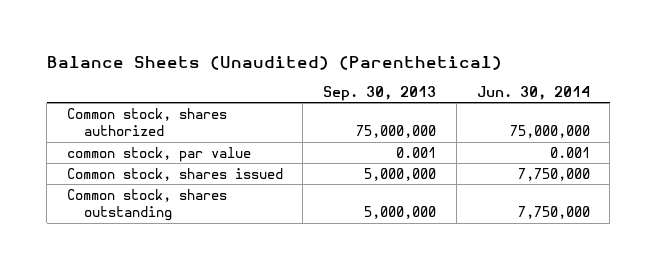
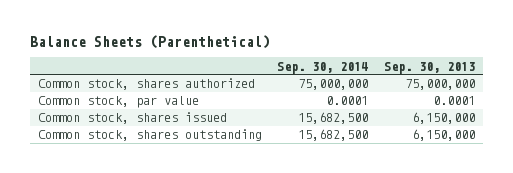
- Balance Sheets (Unaudited) (Parenthetical)
+ Balance Sheets (Parenthetical)
- | Sep. 30, 2013 | Jun. 30, 2014
+ | Sep. 30, 2014 | Sep. 30, 2013
- common stock, par value | 0.001 | 0.001
- Common stock, shares issued | 5,000,000 | 7,750,000
- Common stock, shares outstanding | 5,000,000 | 7,750,000
+ Common stock, par value | 0.0001 | 0.0001
+ Common stock, shares issued | 15,682,500 | 6,150,000
+ Common stock, shares outstanding | 15,682,500 | 6,150,000

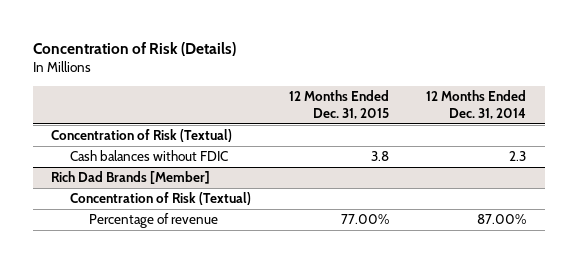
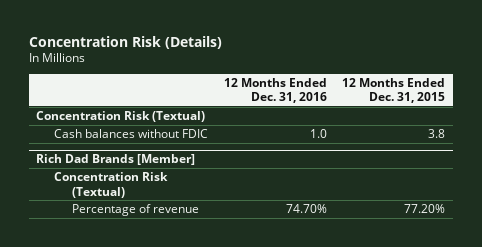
- Concentration of Risk (Details)
+ Concentration Risk (Details)
- | 12 Months Ended Dec. 31, 2015 | 12 Months Ended Dec. 31, 2014
+ | 12 Months Ended Dec. 31, 2016 | 12 Months Ended Dec. 31, 2015
- Concentration of Risk (Textual)
+ Concentration Risk (Textual)
@ Rich Dad Brands [Member]
- Concentration of Risk (Textual)
- Percentage of revenue | 77.00% | 87.00%
+ Concentration Risk (Textual)
+ Percentage of revenue | 74.70% | 77.20%

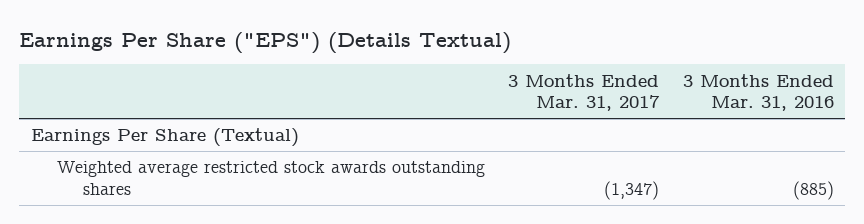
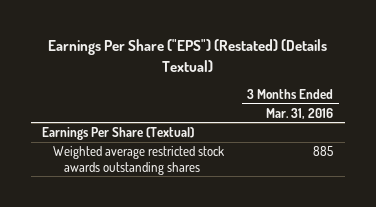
- Earnings Per Share ("EPS") (Details Textual)
+ Earnings Per Share ("EPS") (Restated) (Details Textual)
- | 3 Months Ended Mar. 31, 2017 | 3 Months Ended Mar. 31, 2016
+ | 3 Months Ended Mar. 31, 2016
- Weighted average restricted stock awards outstanding shares | (1,347) | (885)
+ Weighted average restricted stock awards outstanding shares | 885

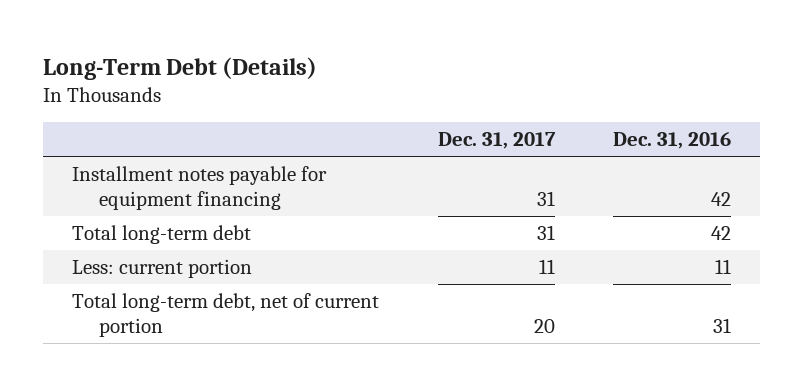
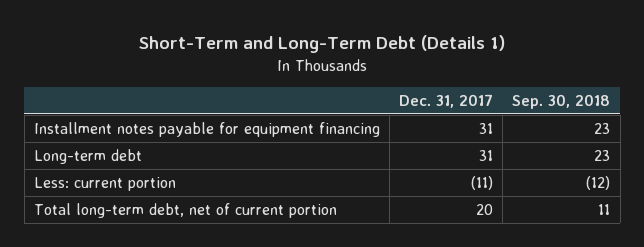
- Long-Term Debt (Details)
+ Short-Term and Long-Term Debt (Details 1)
- | Dec. 31, 2017 | Dec. 31, 2016
+ | Dec. 31, 2017 | Sep. 30, 2018
- Total long-term debt | 31 | 42
- Less: current portion | 11 | 11
+ Long-term debt | 31 | 23
+ Less: current portion | (11) | (12)

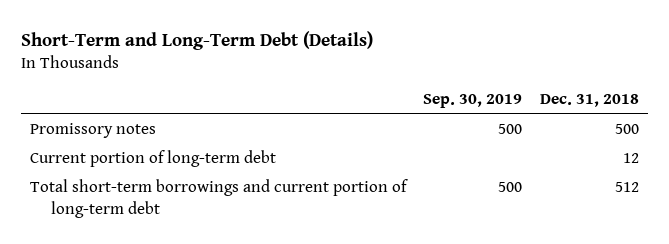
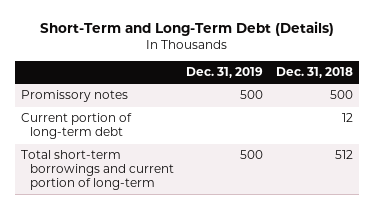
- | Sep. 30, 2019 | Dec. 31, 2018
+ | Dec. 31, 2019 | Dec. 31, 2018
- Total short-term borrowings and current portion of long-term debt | 500 | 512
+ Total short-term borrowings and current portion of long-term | 500 | 512

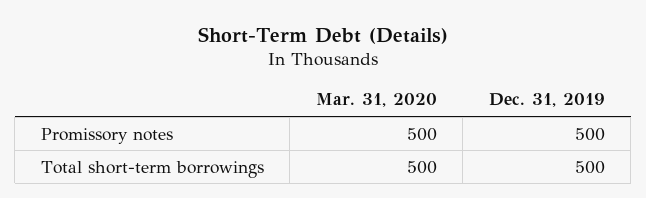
- Short-Term and Long-Term Debt (Details)
+ Short-Term Debt (Details)
- | Dec. 31, 2019 | Dec. 31, 2018
+ | Mar. 31, 2020 | Dec. 31, 2019
- Current portion of long-term debt | | 12
- Total short-term borrowings and current portion of long-term | 500 | 512
+ Total short-term borrowings | 500 | 500

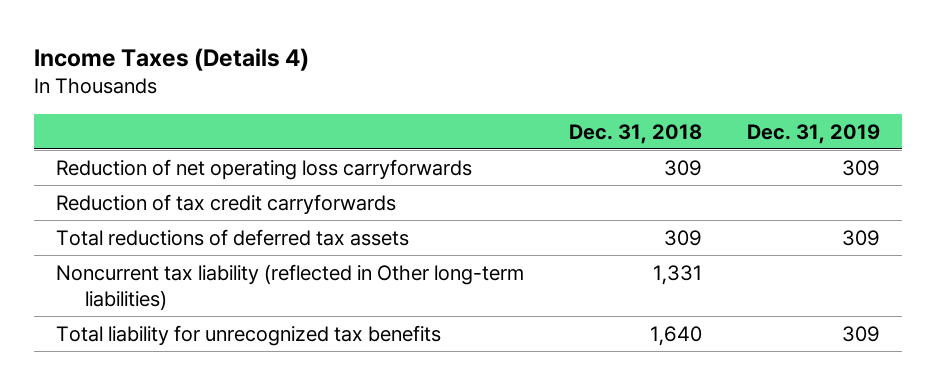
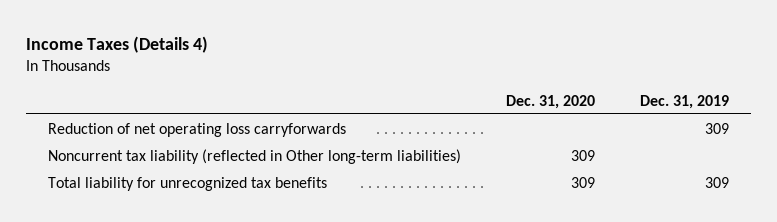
- | Dec. 31, 2018 | Dec. 31, 2019
+ | Dec. 31, 2020 | Dec. 31, 2019
- Reduction of tax credit carryforwards
- Total reductions of deferred tax assets | 309 | 309

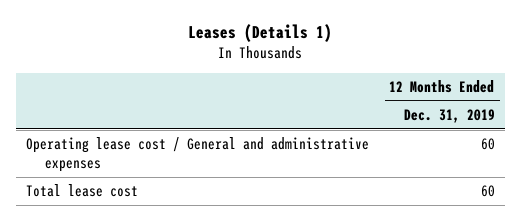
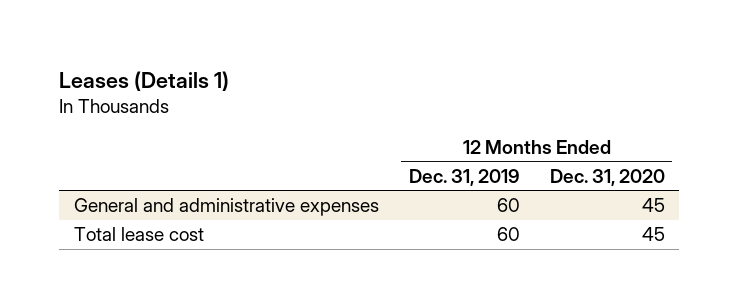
- | 12 Months Ended Dec. 31, 2019
+ | 12 Months Ended Dec. 31, 2019 | 12 Months Ended Dec. 31, 2020
- Operating lease cost / General and administrative expenses | 60
+ General and administrative expenses | 60 | 45

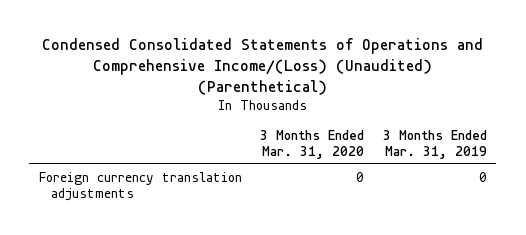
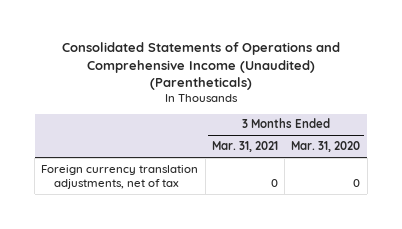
- Condensed Consolidated Statements of Operations and Comprehensive Income/(Loss) (Unaudited) (Parenthetical)
+ Consolidated Statements of Operations and Comprehensive Income (Unaudited) (Parentheticals)
- | 3 Months Ended Mar. 31, 2020 | 3 Months Ended Mar. 31, 2019
+ | 3 Months Ended Mar. 31, 2021 | 3 Months Ended Mar. 31, 2020
- Foreign currency translation adjustments | 0 | 0
+ Foreign currency translation adjustments, net of tax | 0 | 0

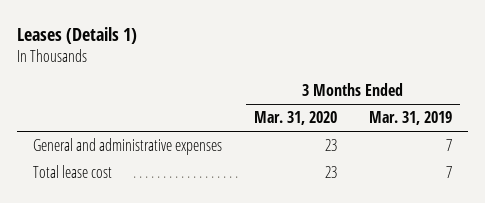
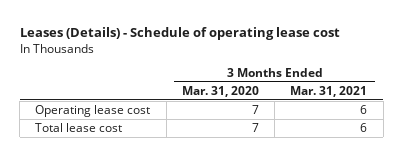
- Leases (Details 1)
+ Leases (Details) - Schedule of operating lease cost
- | 3 Months Ended Mar. 31, 2020 | 3 Months Ended Mar. 31, 2019
+ | 3 Months Ended Mar. 31, 2020 | 3 Months Ended Mar. 31, 2021
- General and administrative expenses | 23 | 7
- Total lease cost | 23 | 7
+ Operating lease cost | 7 | 6
+ Total lease cost | 7 | 6

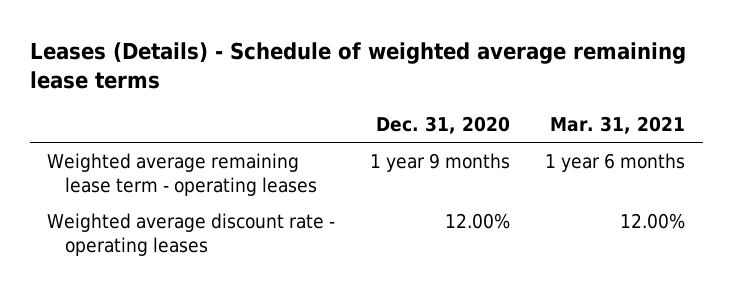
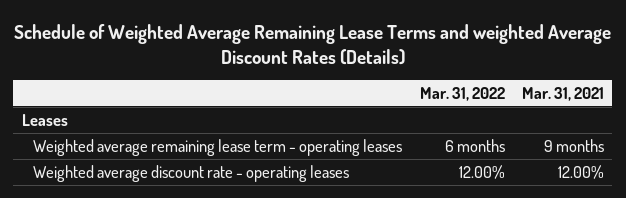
- Leases (Details) - Schedule of weighted average remaining lease terms
+ Schedule of Weighted Average Remaining Lease Terms and weighted Average Discount Rates (Details)
- | Dec. 31, 2020 | Mar. 31, 2021
+ | Mar. 31, 2022 | Mar. 31, 2021
- Weighted average remaining lease term - operating leases | 1 year 9 months | 1 year 6 months
+ Leases
+ Weighted average remaining lease term - operating leases | 6 months | 9 months

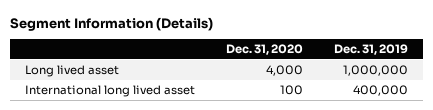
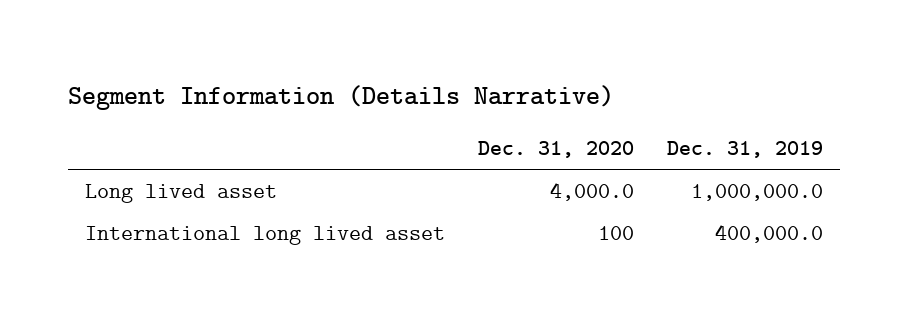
- Segment Information (Details)
+ Segment Information (Details Narrative)
- Long lived asset | 4,000 | 1,000,000
- International long lived asset | 100 | 400,000
+ Long lived asset | 4,000.0 | 1,000,000.0
+ International long lived asset | 100 | 400,000.0

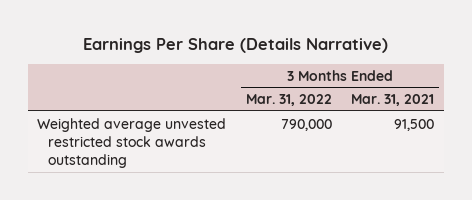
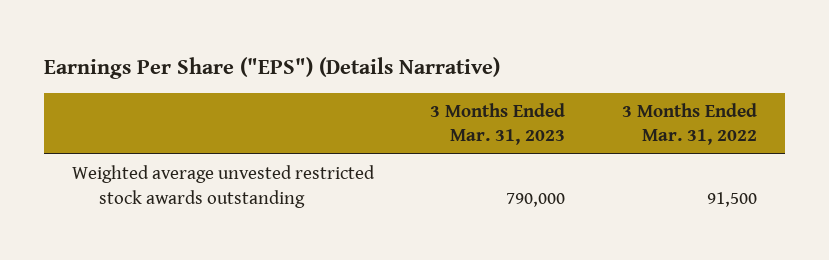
- Earnings Per Share (Details Narrative)
+ Earnings Per Share ("EPS") (Details Narrative)
- | 3 Months Ended Mar. 31, 2022 | 3 Months Ended Mar. 31, 2021
+ | 3 Months Ended Mar. 31, 2023 | 3 Months Ended Mar. 31, 2022
- Weighted average unvested restricted stock awards outstanding | 790,000 | 91,500
+ Weighted average unvested restricted stock awards outstanding | 790,000 | 91,500

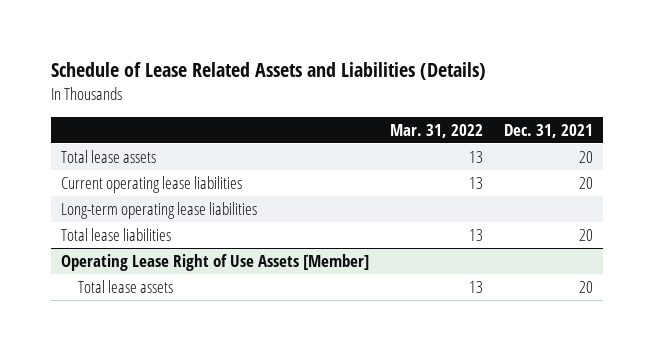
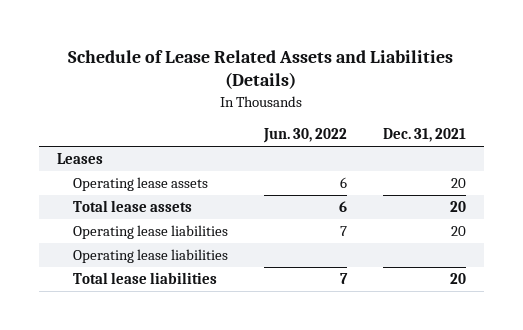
- | Mar. 31, 2022 | Dec. 31, 2021
+ | Jun. 30, 2022 | Dec. 31, 2021
+ Leases
+ Operating lease assets | 6 | 20
- Current operating lease liabilities | 13 | 20
- Long-term operating lease liabilities
+ Operating lease liabilities | 7 | 20
+ Operating lease liabilities
- Operating Lease Right of Use Assets [Member]
- Total lease assets | 13 | 20

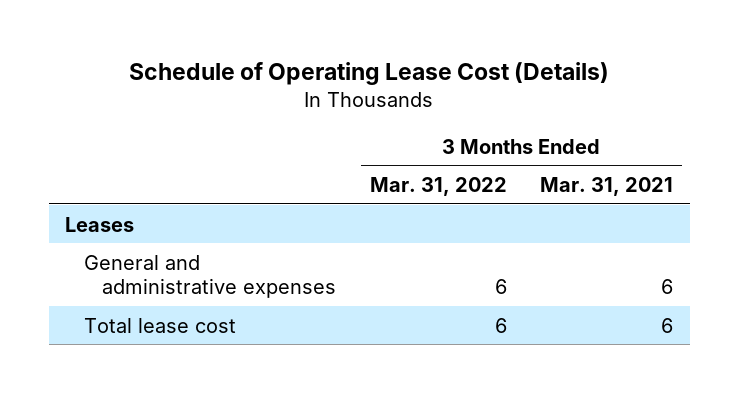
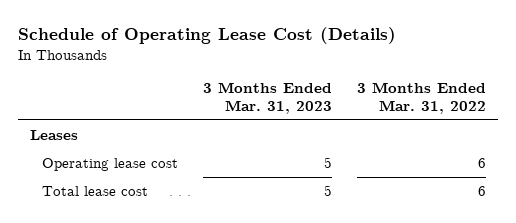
- | 3 Months Ended Mar. 31, 2022 | 3 Months Ended Mar. 31, 2021
+ | 3 Months Ended Mar. 31, 2023 | 3 Months Ended Mar. 31, 2022
- General and administrative expenses | 6 | 6
+ Operating lease cost | 5 | 6

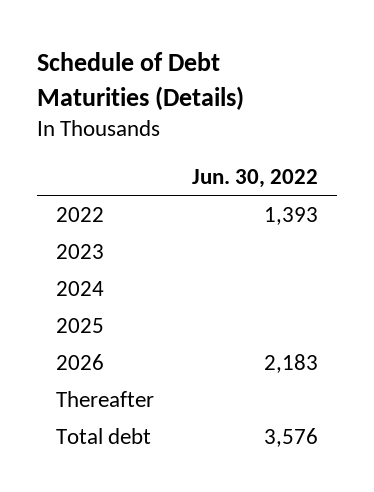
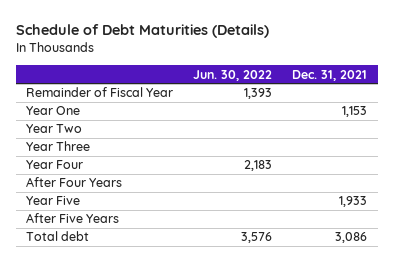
- | Jun. 30, 2022
+ | Jun. 30, 2022 | Dec. 31, 2021
- 2022 | 1,393
- 2023
- 2024
- 2025
- 2026 | 2,183
- Thereafter
+ Remainder of Fiscal Year | 1,393 |
+ Year One | | 1,153
+ Year Two
+ Year Three
+ Year Four | 2,183 |
+ After Four Years
+ Year Five | | 1,933
+ After Five Years

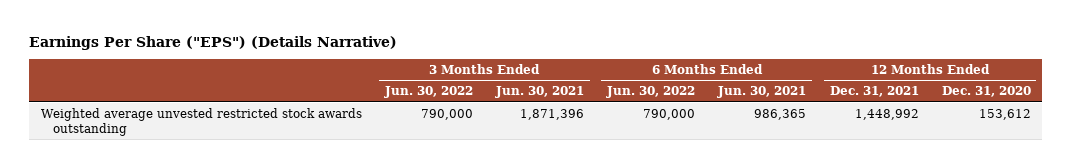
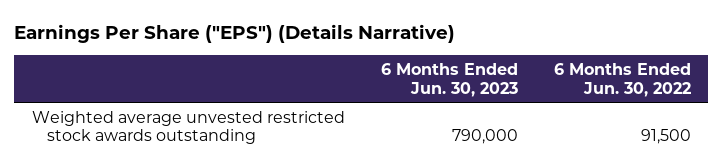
- | 3 Months Ended Jun. 30, 2022 | 3 Months Ended Jun. 30, 2021 | 6 Months Ended Jun. 30, 2022 | 6 Months Ended Jun. 30, 2021 | 12 Months Ended Dec. 31, 2021 | 12 Months Ended Dec. 31, 2020
+ | 6 Months Ended Jun. 30, 2023 | 6 Months Ended Jun. 30, 2022
- Weighted average unvested restricted stock awards outstanding | 790,000 | 1,871,396 | 790,000 | 986,365 | 1,448,992 | 153,612
+ Weighted average unvested restricted stock awards outstanding | 790,000 | 91,500

